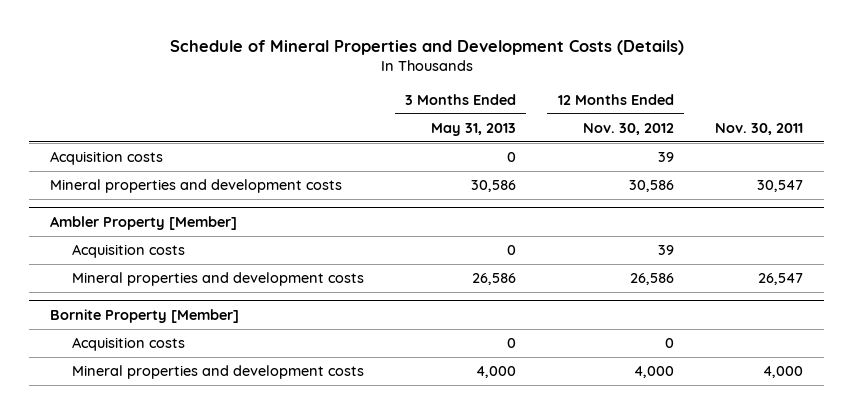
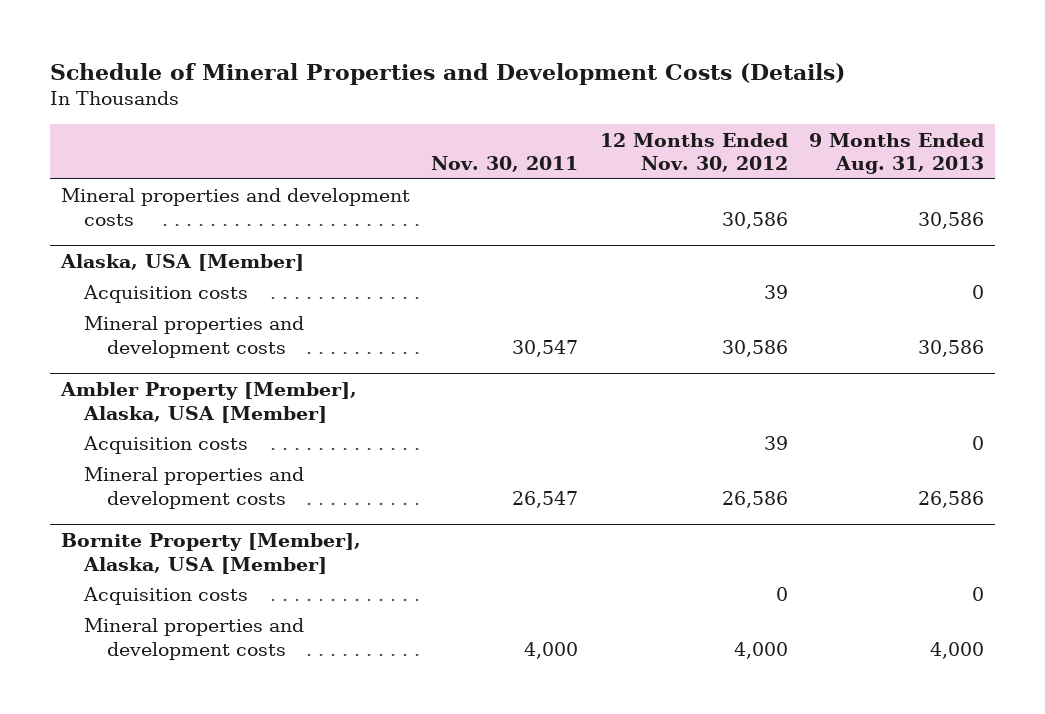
- | 3 Months Ended May 31, 2013 | 12 Months Ended Nov. 30, 2012 | Nov. 30, 2011
+ | Nov. 30, 2011 | 12 Months Ended Nov. 30, 2012 | 9 Months Ended Aug. 31, 2013
+ Mineral properties and development costs | | 30,586 | 30,586
+ Alaska, USA [Member]
- Ambler Property [Member]
+ Ambler Property [Member], Alaska, USA [Member]
- Bornite Property [Member]
+ Bornite Property [Member], Alaska, USA [Member]

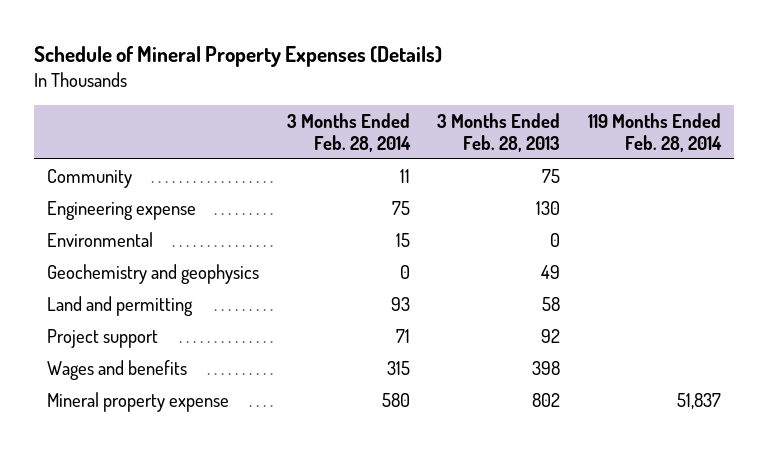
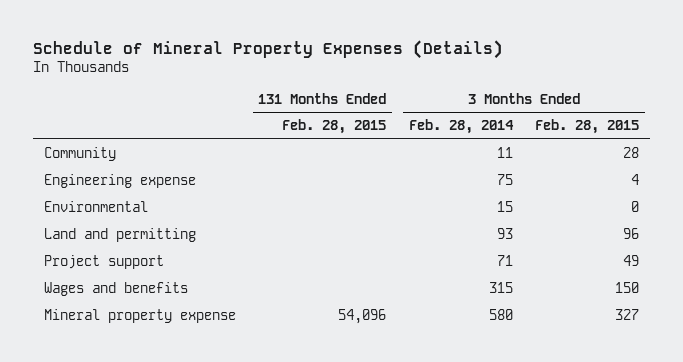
- | 3 Months Ended Feb. 28, 2014 | 3 Months Ended Feb. 28, 2013 | 119 Months Ended Feb. 28, 2014
+ | 131 Months Ended Feb. 28, 2015 | 3 Months Ended Feb. 28, 2014 | 3 Months Ended Feb. 28, 2015
- Geochemistry and geophysics | 0 | 49 |

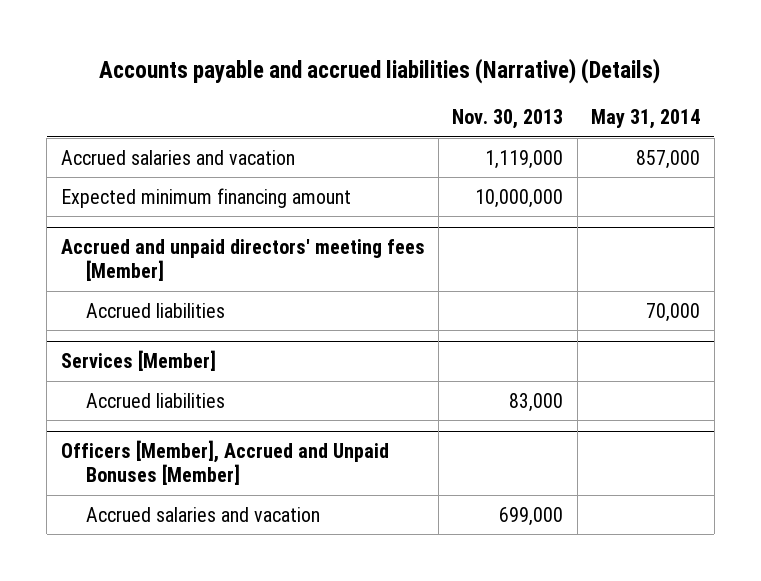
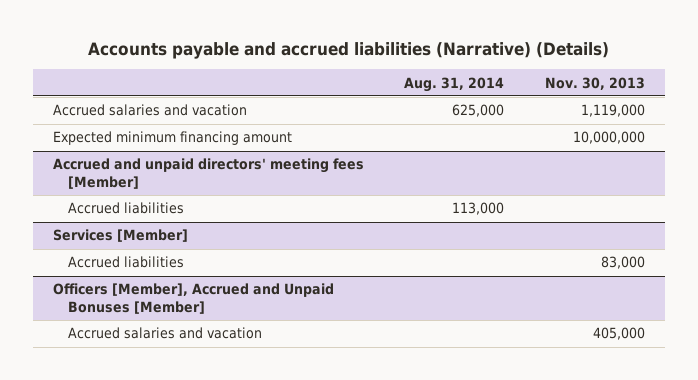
- | Nov. 30, 2013 | May 31, 2014
+ | Aug. 31, 2014 | Nov. 30, 2013
@ Officers [Member], Accrued and Unpaid Bonuses [Member]
- Accrued salaries and vacation | 699,000 |
+ Accrued salaries and vacation | | 405,000

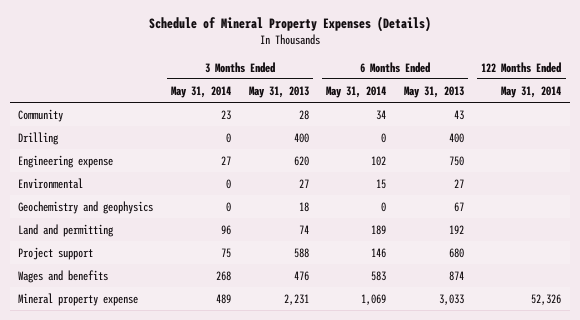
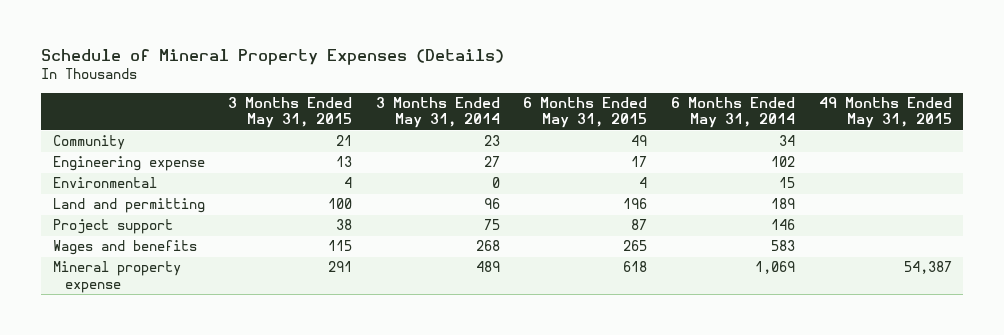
- | 3 Months Ended May 31, 2014 | 3 Months Ended May 31, 2013 | 6 Months Ended May 31, 2014 | 6 Months Ended May 31, 2013 | 122 Months Ended May 31, 2014
+ | 3 Months Ended May 31, 2015 | 3 Months Ended May 31, 2014 | 6 Months Ended May 31, 2015 | 6 Months Ended May 31, 2014 | 49 Months Ended May 31, 2015
- Drilling | 0 | 400 | 0 | 400 |
- Geochemistry and geophysics | 0 | 18 | 0 | 67 |

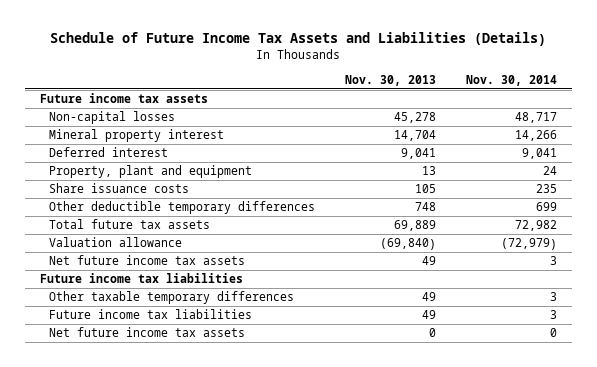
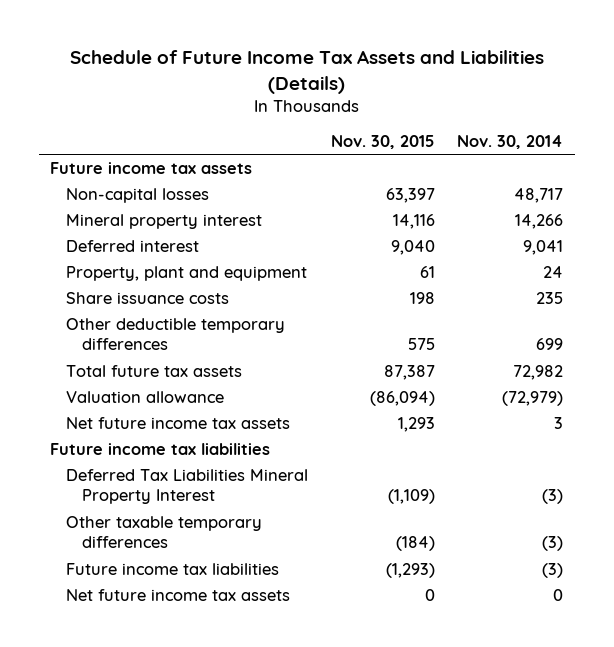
- | Nov. 30, 2013 | Nov. 30, 2014
+ | Nov. 30, 2015 | Nov. 30, 2014
- Other taxable temporary differences | 49 | 3
- Future income tax liabilities | 49 | 3
+ Deferred Tax Liabilities Mineral Property Interest | (1,109) | (3)
+ Other taxable temporary differences | (184) | (3)
+ Future income tax liabilities | (1,293) | (3)

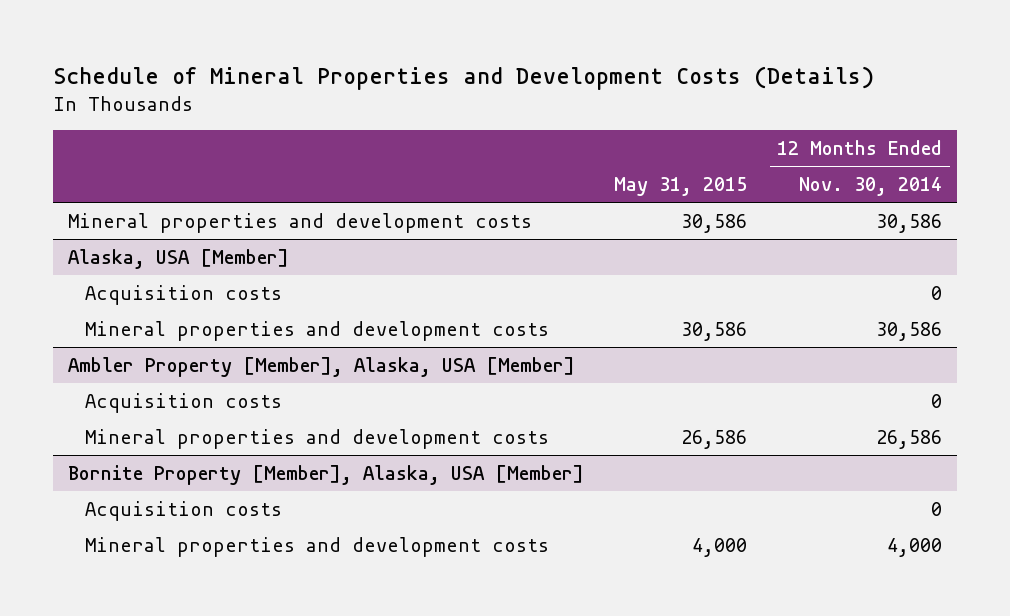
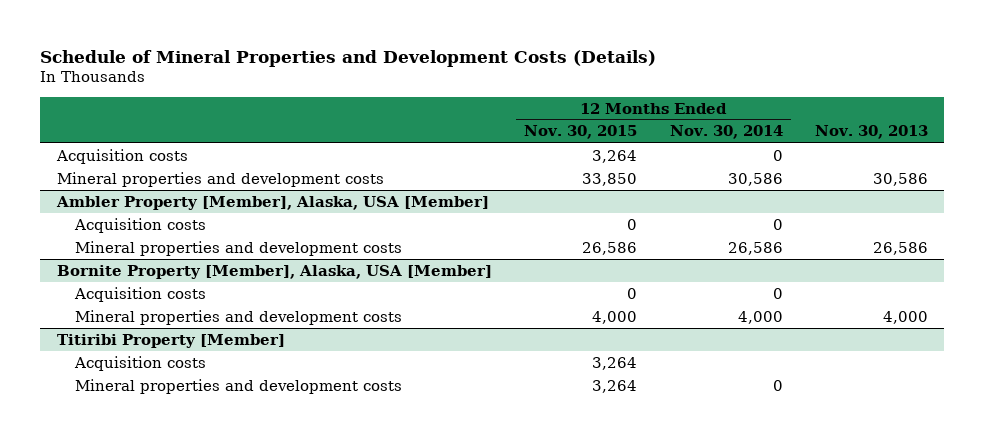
- | May 31, 2015 | 12 Months Ended Nov. 30, 2014
+ | 12 Months Ended Nov. 30, 2015 | 12 Months Ended Nov. 30, 2014 | Nov. 30, 2013
- Mineral properties and development costs | 30,586 | 30,586
- Alaska, USA [Member]
+ Titiribi Property [Member]
+ Acquisition costs | 3,264 | |
+ Mineral properties and development costs | 3,264 | 0 |

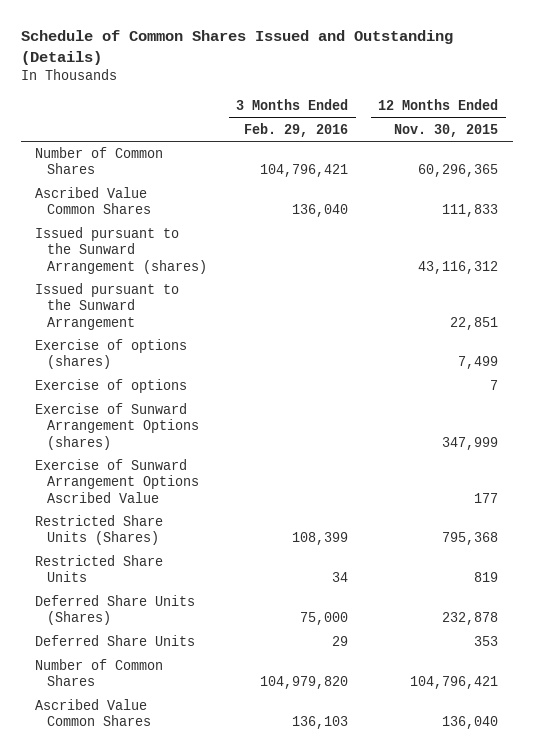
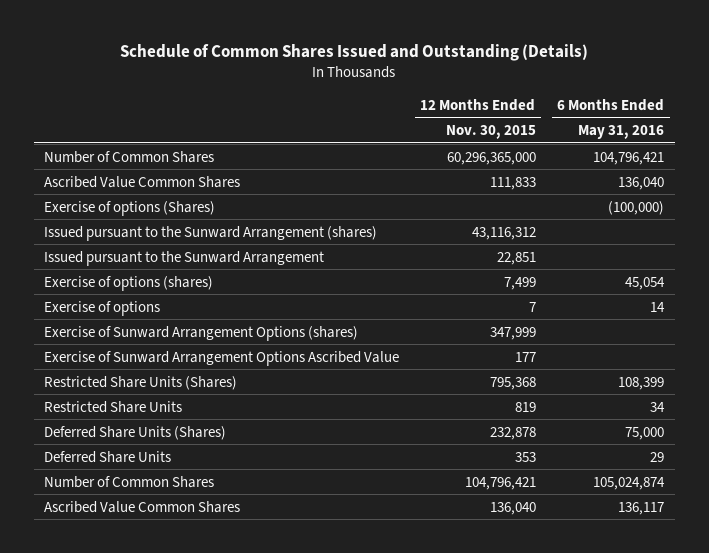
- | 3 Months Ended Feb. 29, 2016 | 12 Months Ended Nov. 30, 2015
+ | 12 Months Ended Nov. 30, 2015 | 6 Months Ended May 31, 2016
- Number of Common Shares | 104,796,421 | 60,296,365
+ Number of Common Shares | 60,296,365,000 | 104,796,421
+ Exercise of options (Shares) | | (100,000)

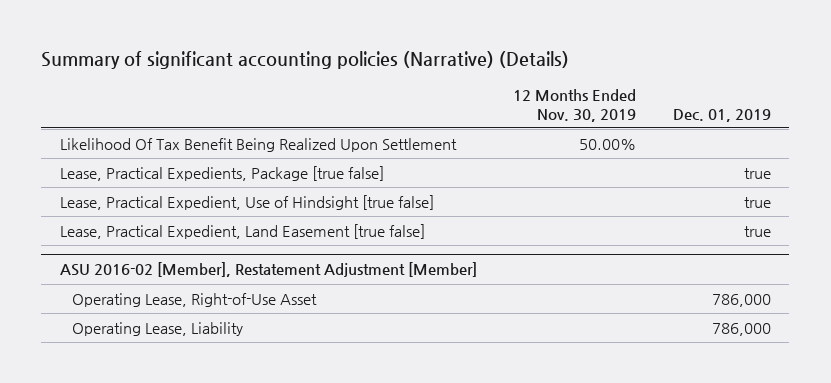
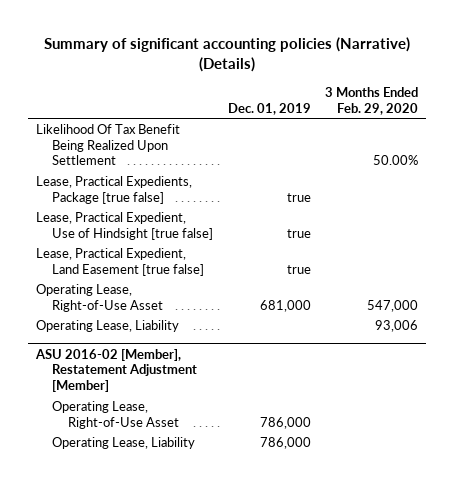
- | 12 Months Ended Nov. 30, 2019 | Dec. 01, 2019
+ | Dec. 01, 2019 | 3 Months Ended Feb. 29, 2020
+ Operating Lease, Right-of-Use Asset | 681,000 | 547,000
+ Operating Lease, Liability | | 93,006

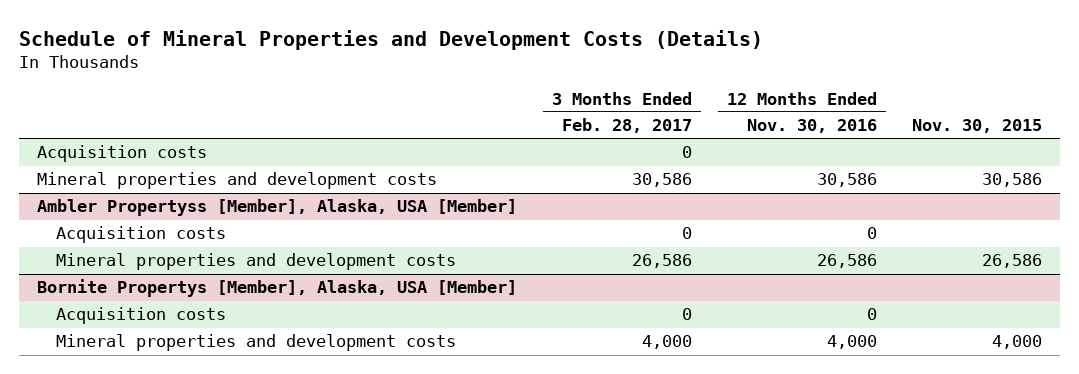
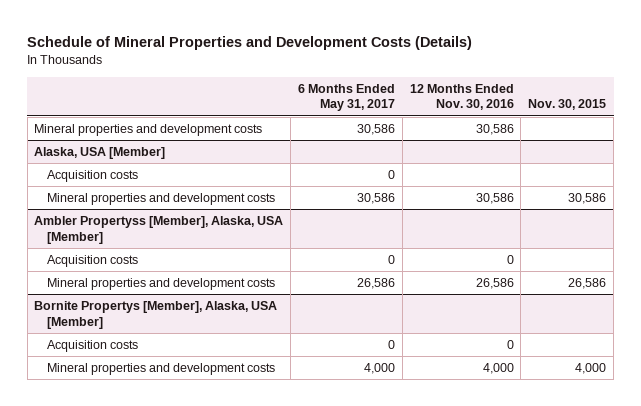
- | 3 Months Ended Feb. 28, 2017 | 12 Months Ended Nov. 30, 2016 | Nov. 30, 2015
+ | 6 Months Ended May 31, 2017 | 12 Months Ended Nov. 30, 2016 | Nov. 30, 2015
+ Mineral properties and development costs | 30,586 | 30,586 |
+ Alaska, USA [Member]

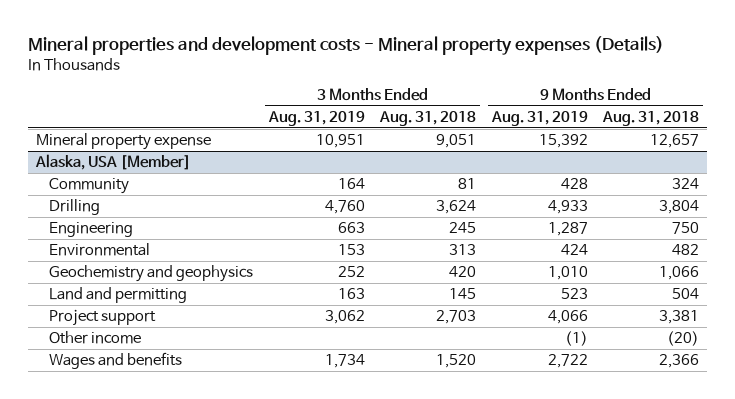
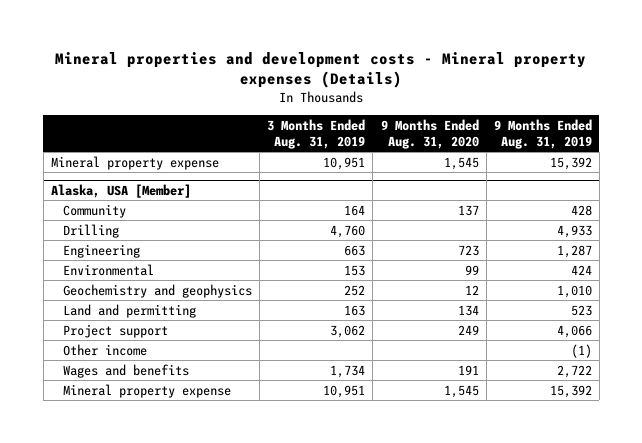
- | 3 Months Ended Aug. 31, 2019 | 3 Months Ended Aug. 31, 2018 | 9 Months Ended Aug. 31, 2019 | 9 Months Ended Aug. 31, 2018
+ | 3 Months Ended Aug. 31, 2019 | 9 Months Ended Aug. 31, 2020 | 9 Months Ended Aug. 31, 2019
@ Alaska, USA [Member]
+ Mineral property expense | 10,951 | 1,545 | 15,392

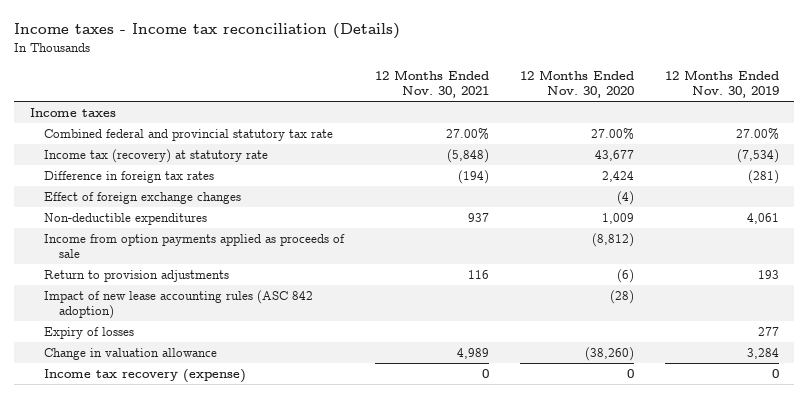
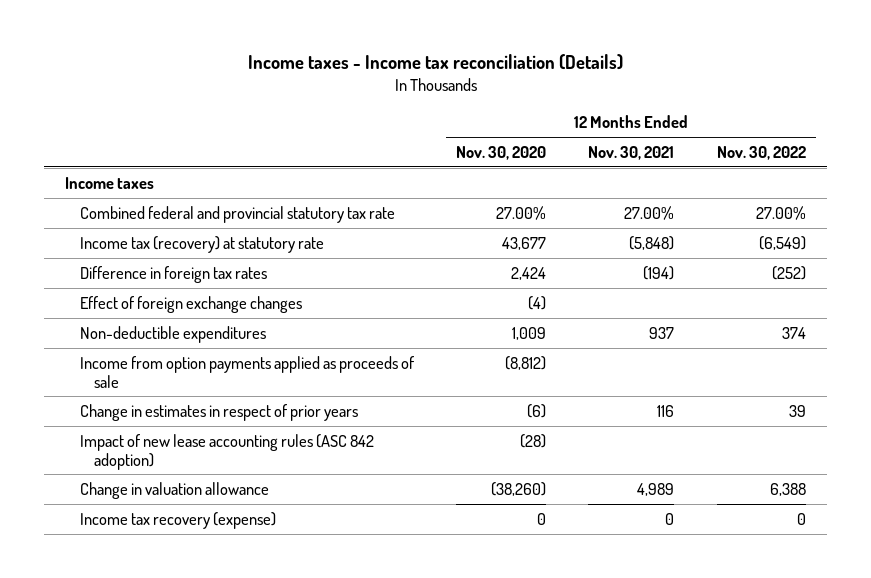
- | 12 Months Ended Nov. 30, 2021 | 12 Months Ended Nov. 30, 2020 | 12 Months Ended Nov. 30, 2019
+ | 12 Months Ended Nov. 30, 2020 | 12 Months Ended Nov. 30, 2021 | 12 Months Ended Nov. 30, 2022
- Return to provision adjustments | 116 | (6) | 193
+ Change in estimates in respect of prior years | (6) | 116 | 39
- Expiry of losses | | | 277

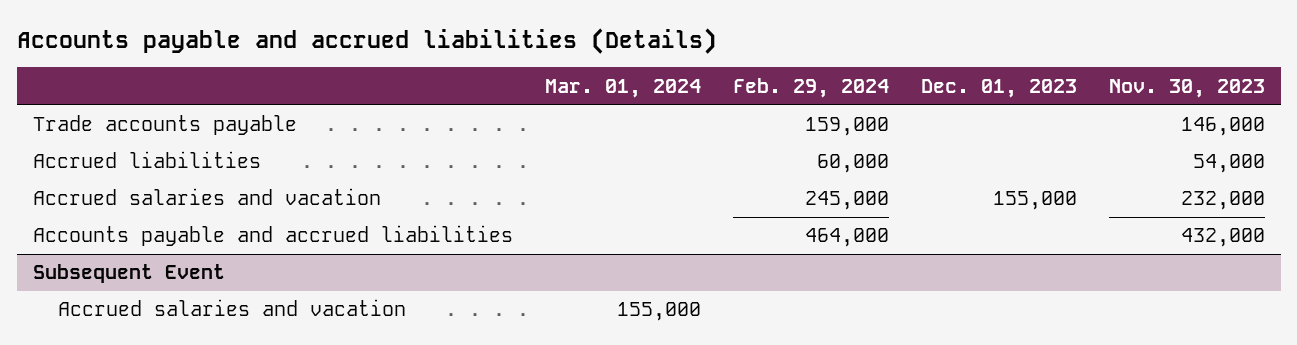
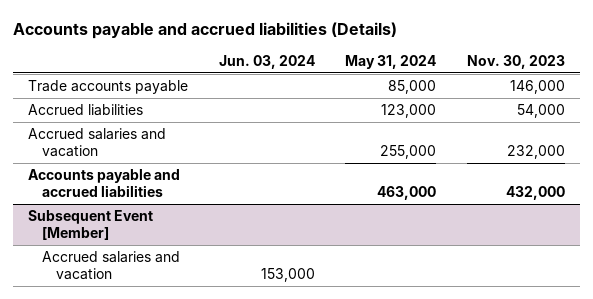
- | Mar. 01, 2024 | Feb. 29, 2024 | Dec. 01, 2023 | Nov. 30, 2023
+ | Jun. 03, 2024 | May 31, 2024 | Nov. 30, 2023
- Subsequent Event
+ Subsequent Event [Member]

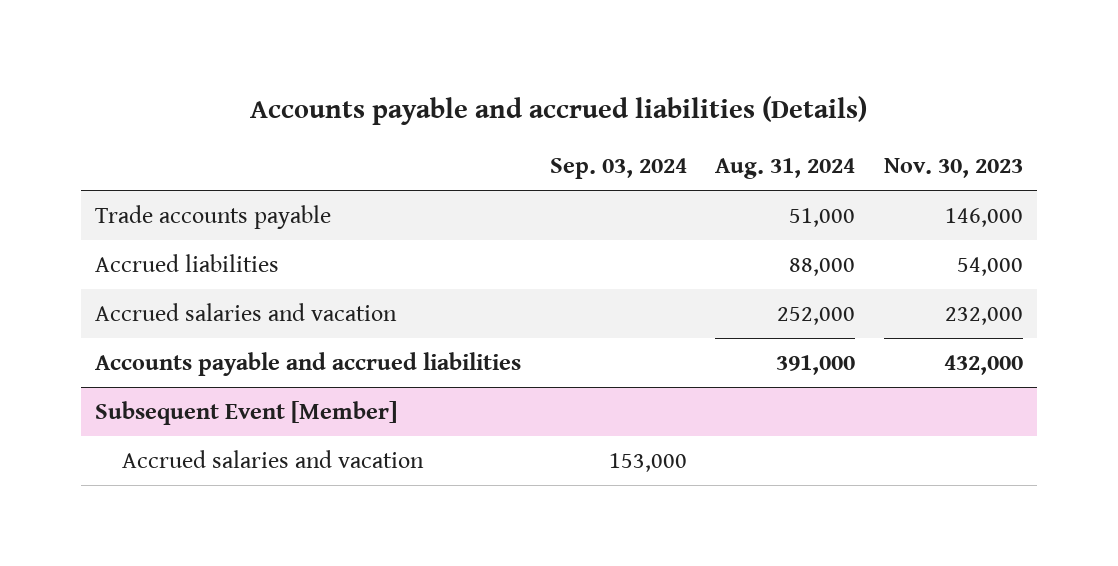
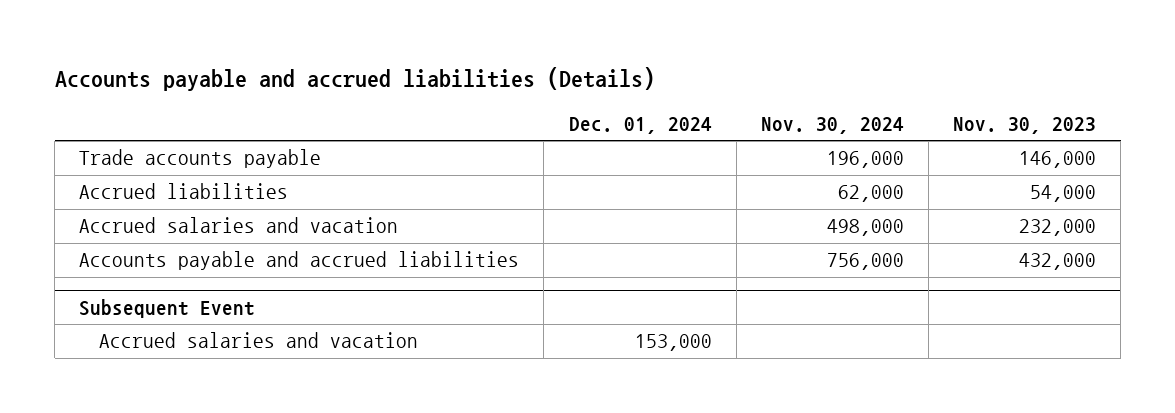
- | Sep. 03, 2024 | Aug. 31, 2024 | Nov. 30, 2023
+ | Dec. 01, 2024 | Nov. 30, 2024 | Nov. 30, 2023
- Subsequent Event [Member]
+ Subsequent Event

